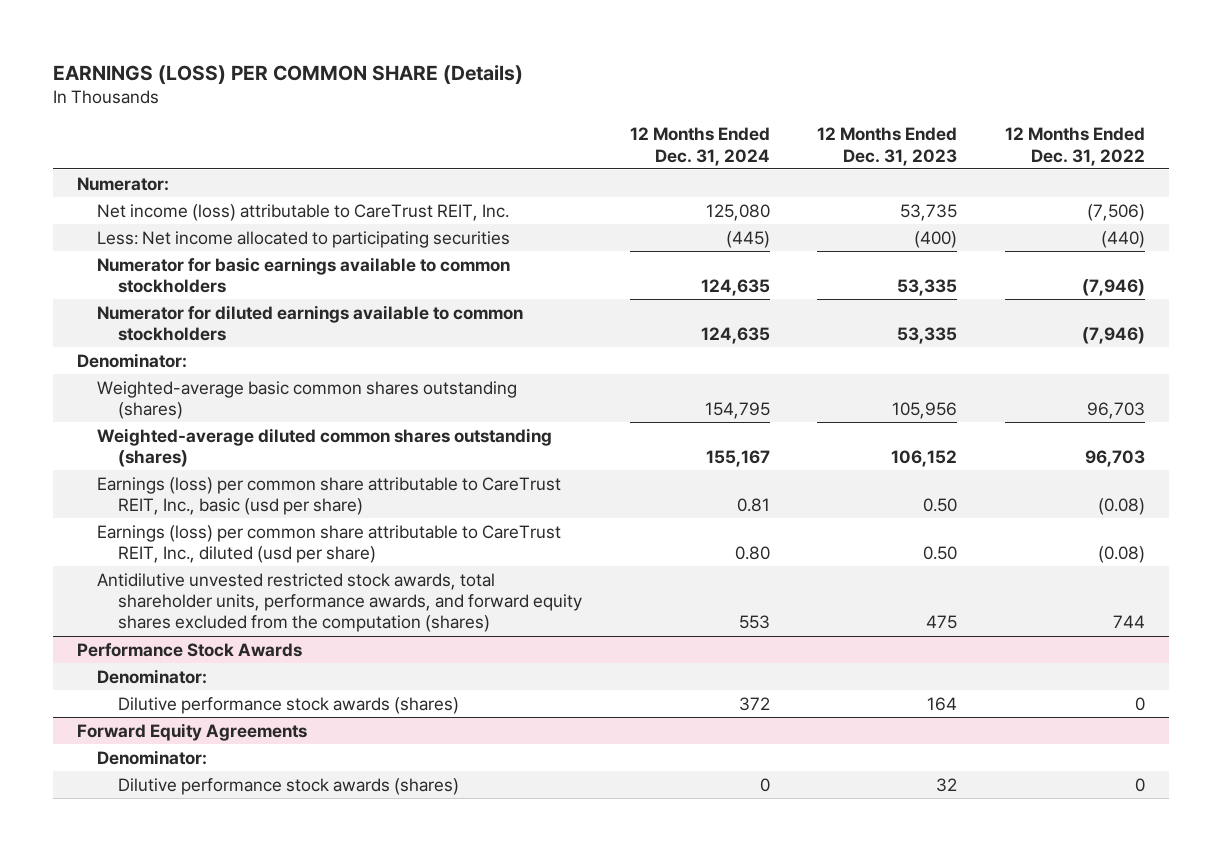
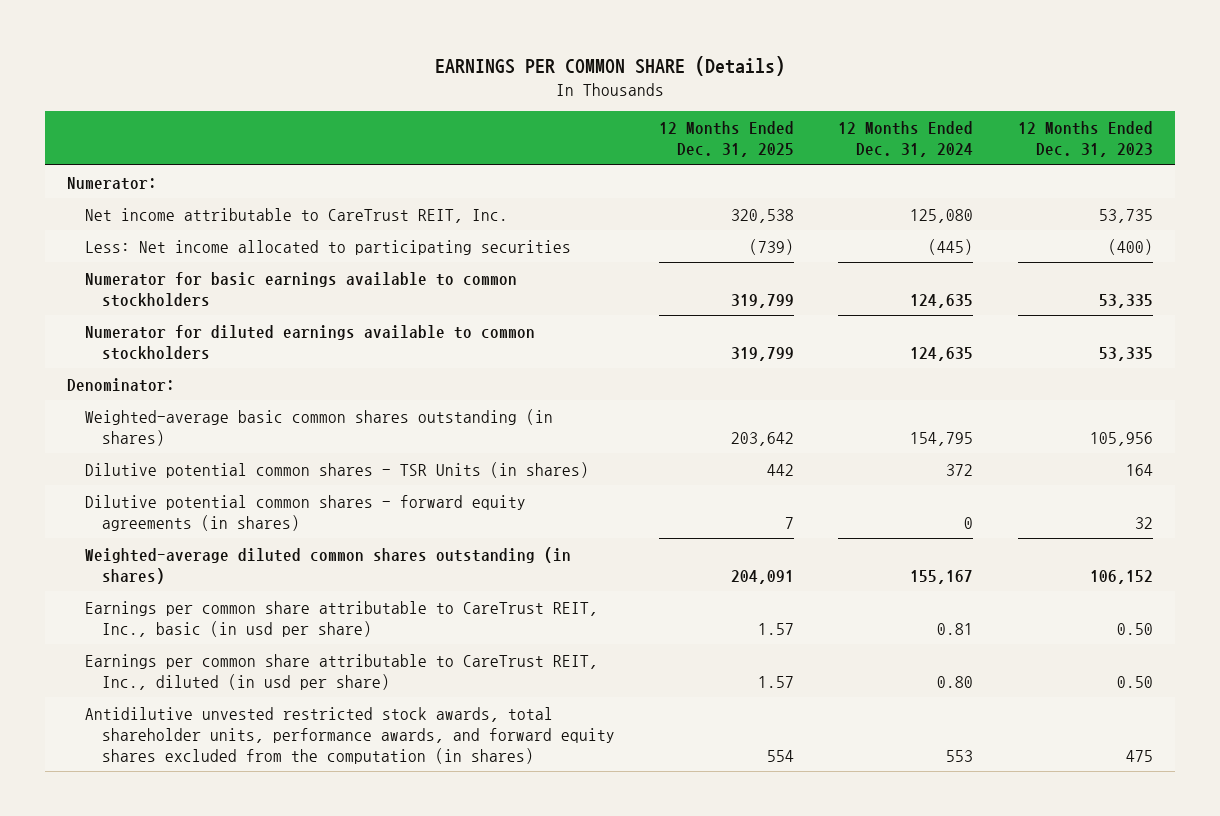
- EARNINGS (LOSS) PER COMMON SHARE (Details)
+ EARNINGS PER COMMON SHARE (Details)
- | 12 Months Ended Dec. 31, 2024 | 12 Months Ended Dec. 31, 2023 | 12 Months Ended Dec. 31, 2022
+ | 12 Months Ended Dec. 31, 2025 | 12 Months Ended Dec. 31, 2024 | 12 Months Ended Dec. 31, 2023
- Net income (loss) attributable to CareTrust REIT, Inc. | 125,080 | 53,735 | (7,506)
+ Net income attributable to CareTrust REIT, Inc. | 320,538 | 125,080 | 53,735
- Weighted-average basic common shares outstanding (shares) | 154,795 | 105,956 | 96,703
- Weighted-average diluted common shares outstanding (shares) | 155,167 | 106,152 | 96,703
- Earnings (loss) per common share attributable to CareTrust REIT, Inc., basic (usd per share) | 0.81 | 0.50 | (0.08)
- Earnings (loss) per common share attributable to CareTrust REIT, Inc., diluted (usd per share) | 0.80 | 0.50 | (0.08)
- Antidilutive unvested restricted stock awards, total shareholder units, performance awards, and forward equity shares excluded from the computation (shares) | 553 | 475 | 744
- Performance Stock Awards
- Denominator:
- Dilutive performance stock awards (shares) | 372 | 164 | 0
- Forward Equity Agreements
- Denominator:
- Dilutive performance stock awards (shares) | 0 | 32 | 0
+ Weighted-average basic common shares outstanding (in shares) | 203,642 | 154,795 | 105,956
+ Dilutive potential common shares - TSR Units (in shares) | 442 | 372 | 164
+ Dilutive potential common shares - forward equity agreements (in shares) | 7 | 0 | 32
+ Weighted-average diluted common shares outstanding (in shares) | 204,091 | 155,167 | 106,152
+ Earnings per common share attributable to CareTrust REIT, Inc., basic (in usd per share) | 1.57 | 0.81 | 0.50
+ Earnings per common share attributable to CareTrust REIT, Inc., diluted (in usd per share) | 1.57 | 0.80 | 0.50
+ Antidilutive unvested restricted stock awards, total shareholder units, performance awards, and forward equity shares excluded from the computation (in shares) | 554 | 553 | 475

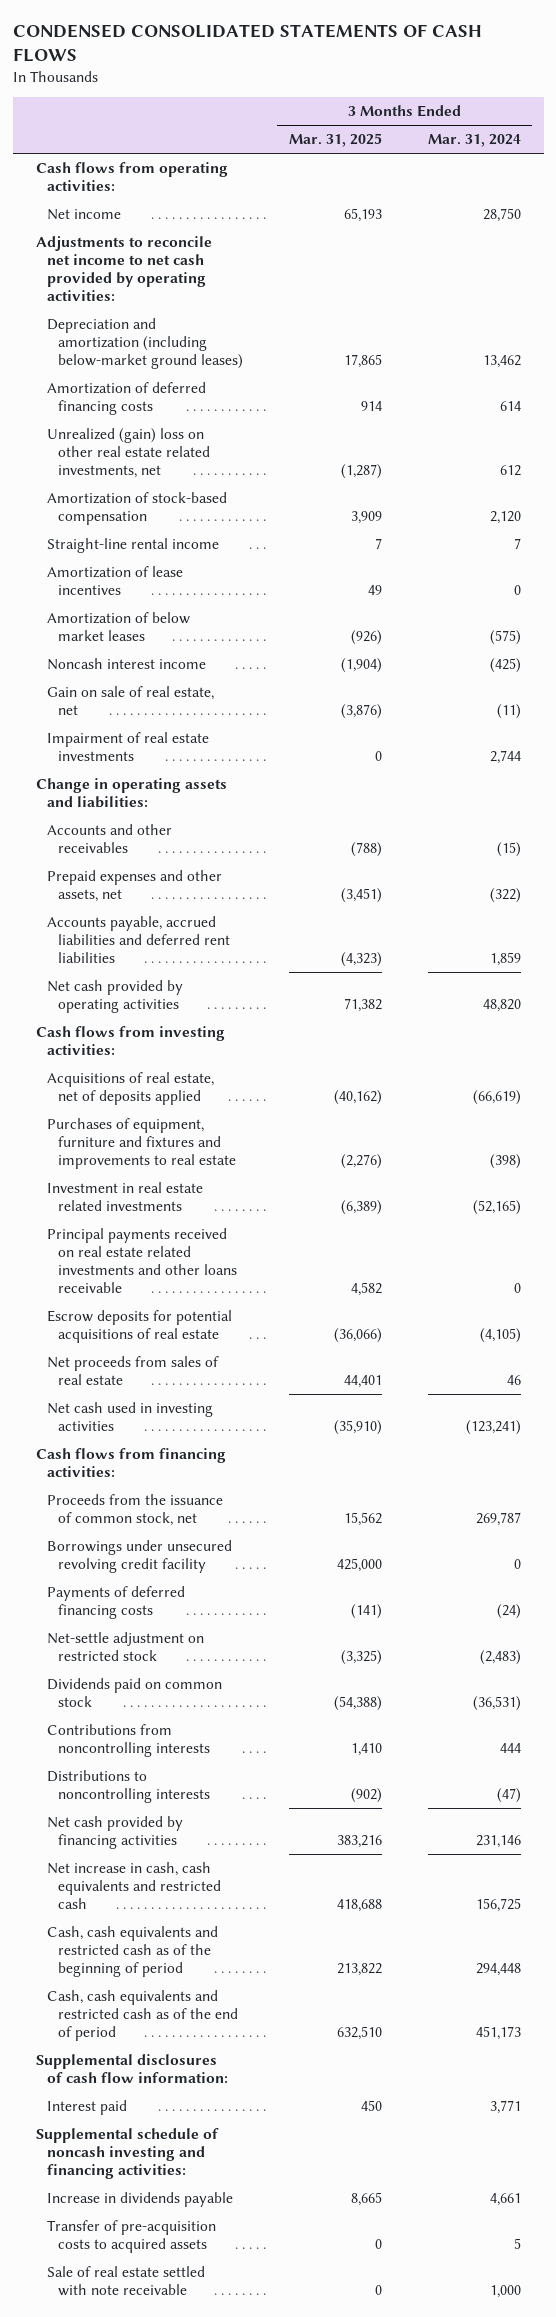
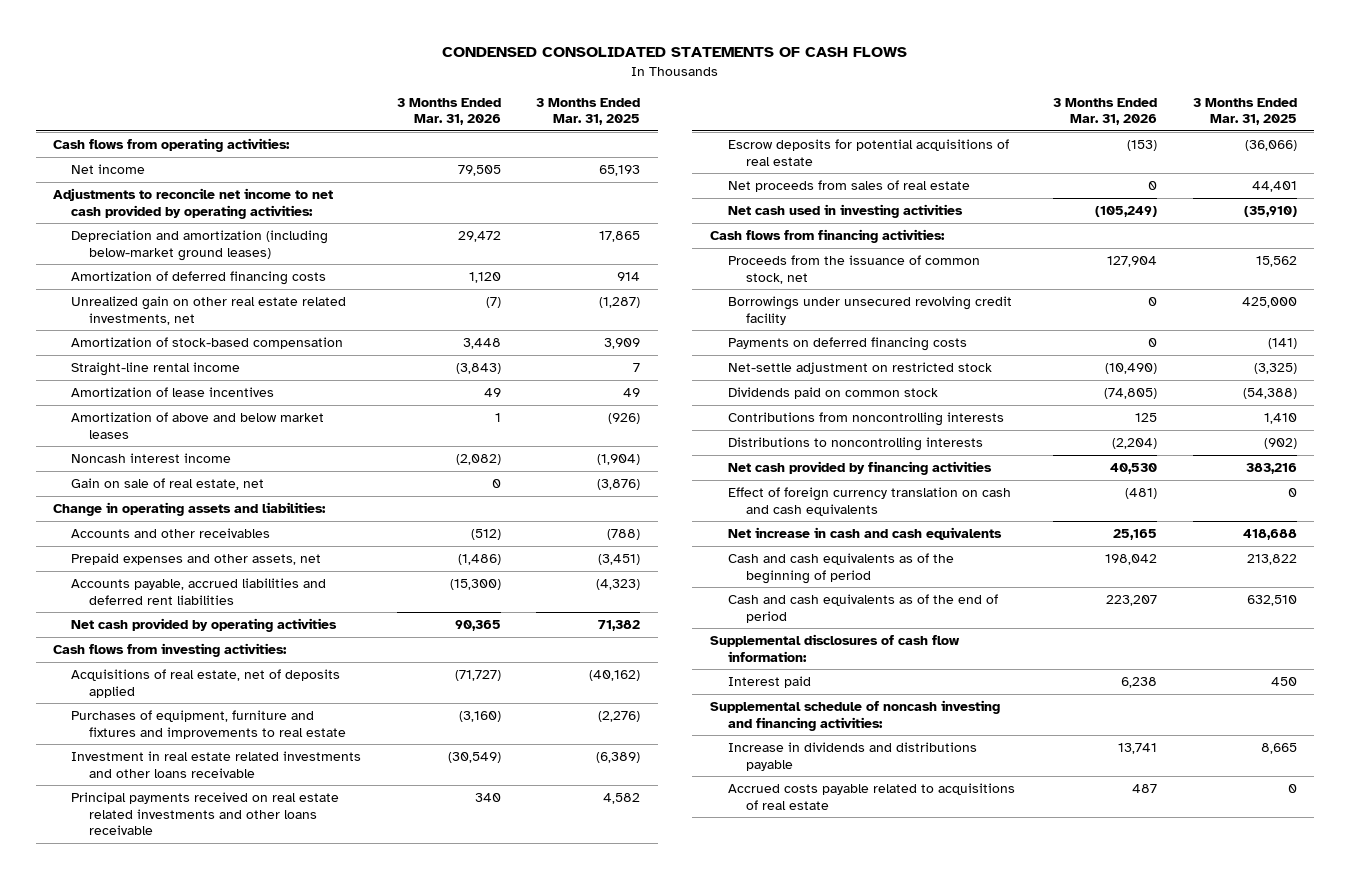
- | 3 Months Ended Mar. 31, 2025 | 3 Months Ended Mar. 31, 2024
+ | 3 Months Ended Mar. 31, 2026 | 3 Months Ended Mar. 31, 2025
- Unrealized (gain) loss on other real estate related investments, net | (1,287) | 612
+ Unrealized gain on other real estate related investments, net | (7) | (1,287)
- Amortization of below market leases | (926) | (575)
+ Amortization of above and below market leases | 1 | (926)
- Impairment of real estate investments | 0 | 2,744
- Investment in real estate related investments | (6,389) | (52,165)
+ Investment in real estate related investments and other loans receivable | (30,549) | (6,389)
- Payments of deferred financing costs | (141) | (24)
+ Payments on deferred financing costs | 0 | (141)
- Net increase in cash, cash equivalents and restricted cash | 418,688 | 156,725
- Cash, cash equivalents and restricted cash as of the beginning of period | 213,822 | 294,448
- Cash, cash equivalents and restricted cash as of the end of period | 632,510 | 451,173
+ Effect of foreign currency translation on cash and cash equivalents | (481) | 0
+ Net increase in cash and cash equivalents | 25,165 | 418,688
+ Cash and cash equivalents as of the beginning of period | 198,042 | 213,822
+ Cash and cash equivalents as of the end of period | 223,207 | 632,510
- Increase in dividends payable | 8,665 | 4,661
- Transfer of pre-acquisition costs to acquired assets | 0 | 5
- Sale of real estate settled with note receivable | 0 | 1,000
+ Increase in dividends and distributions payable | 13,741 | 8,665
+ Accrued costs payable related to acquisitions of real estate | 487 | 0

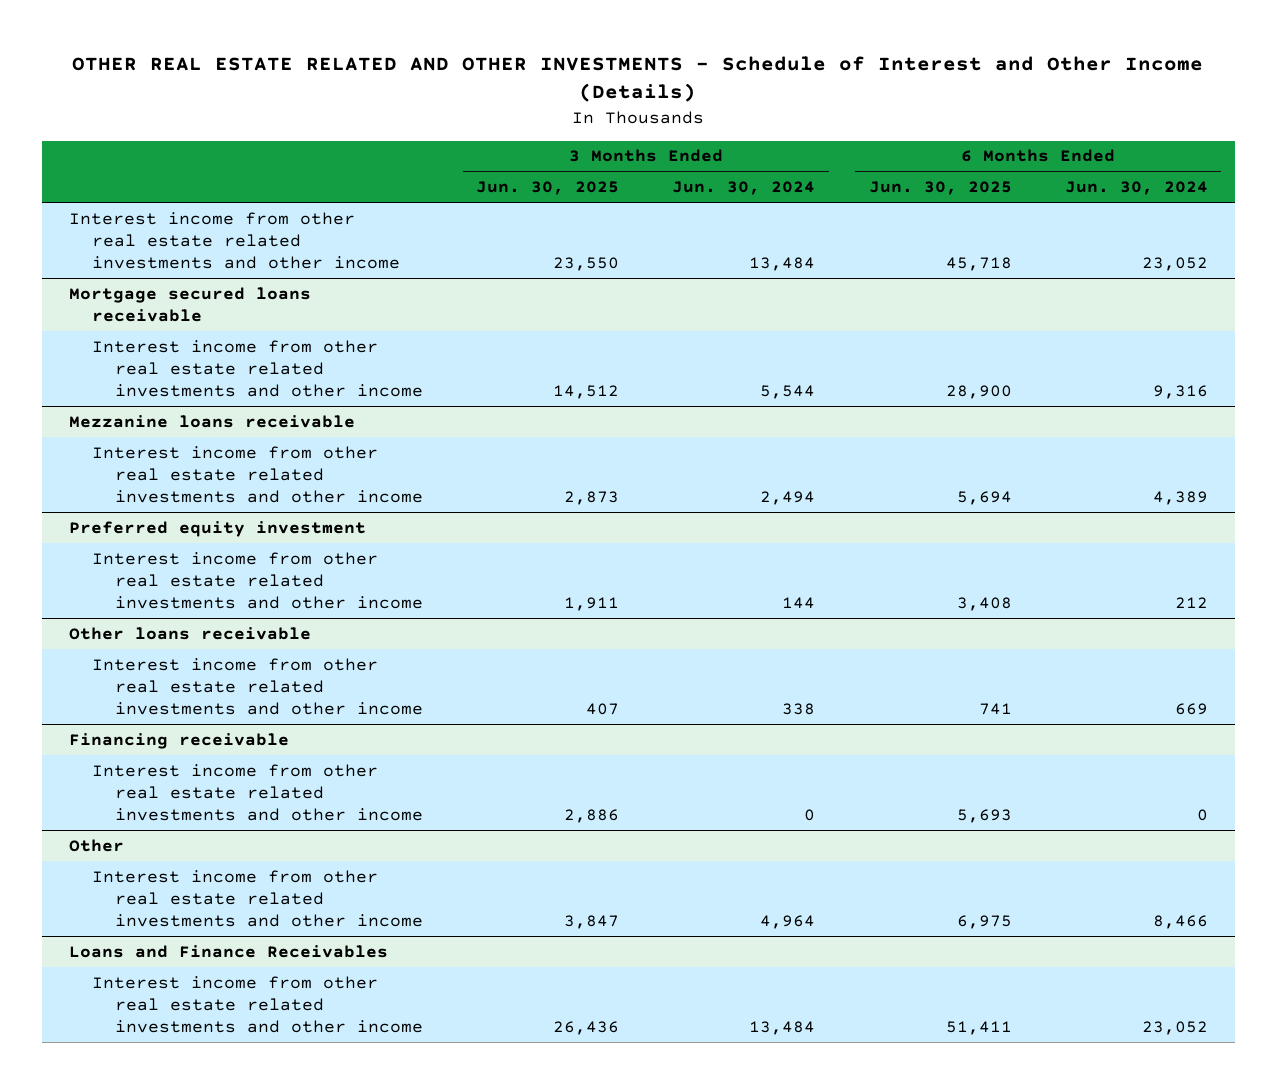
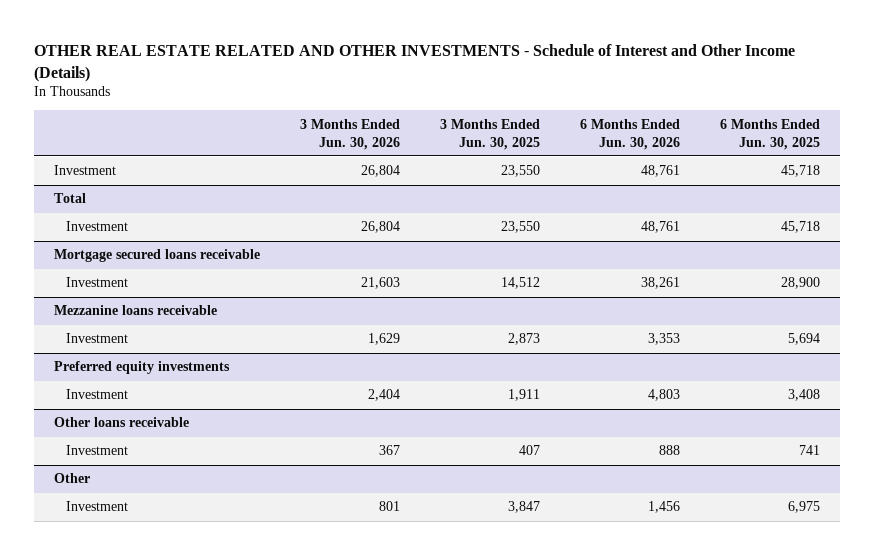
- | 3 Months Ended Jun. 30, 2025 | 3 Months Ended Jun. 30, 2024 | 6 Months Ended Jun. 30, 2025 | 6 Months Ended Jun. 30, 2024
+ | 3 Months Ended Jun. 30, 2026 | 3 Months Ended Jun. 30, 2025 | 6 Months Ended Jun. 30, 2026 | 6 Months Ended Jun. 30, 2025
- Interest income from other real estate related investments and other income | 23,550 | 13,484 | 45,718 | 23,052
+ Investment | 26,804 | 23,550 | 48,761 | 45,718
+ Total
+ Investment | 26,804 | 23,550 | 48,761 | 45,718
@ Mortgage secured loans receivable
- Interest income from other real estate related investments and other income | 14,512 | 5,544 | 28,900 | 9,316
+ Investment | 21,603 | 14,512 | 38,261 | 28,900
@ Mezzanine loans receivable
- Interest income from other real estate related investments and other income | 2,873 | 2,494 | 5,694 | 4,389
- Preferred equity investment
- Interest income from other real estate related investments and other income | 1,911 | 144 | 3,408 | 212
@ Mezzanine loans receivable
+ Investment | 1,629 | 2,873 | 3,353 | 5,694
+ Preferred equity investments
+ Investment | 2,404 | 1,911 | 4,803 | 3,408
@ Other loans receivable
- Interest income from other real estate related investments and other income | 407 | 338 | 741 | 669
- Financing receivable
- Interest income from other real estate related investments and other income | 2,886 | 0 | 5,693 | 0
@ Other loans receivable
+ Investment | 367 | 407 | 888 | 741
@ Other
- Interest income from other real estate related investments and other income | 3,847 | 4,964 | 6,975 | 8,466
- Loans and Finance Receivables
- Interest income from other real estate related investments and other income | 26,436 | 13,484 | 51,411 | 23,052
@ Other
+ Investment | 801 | 3,847 | 1,456 | 6,975

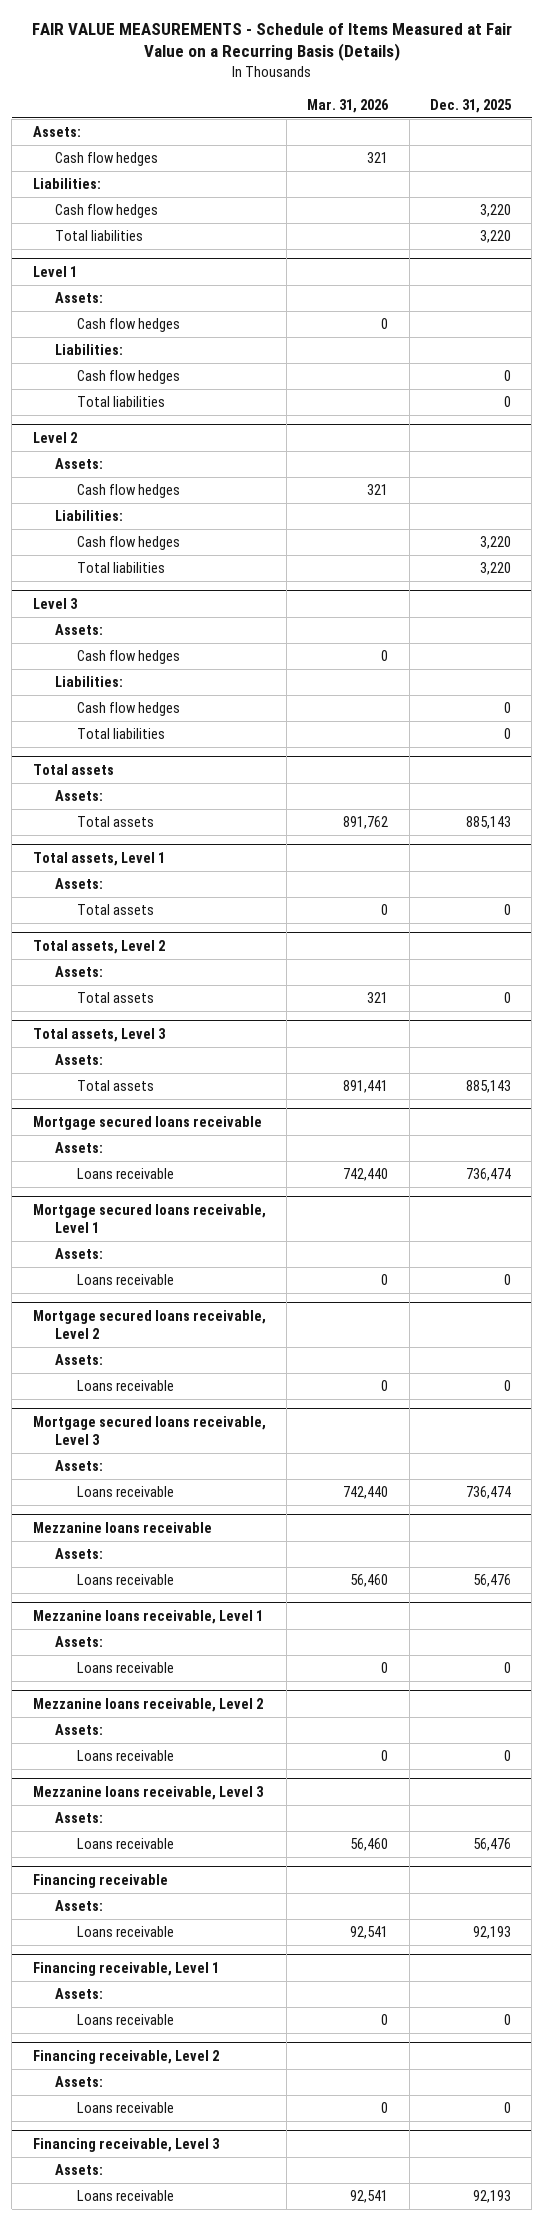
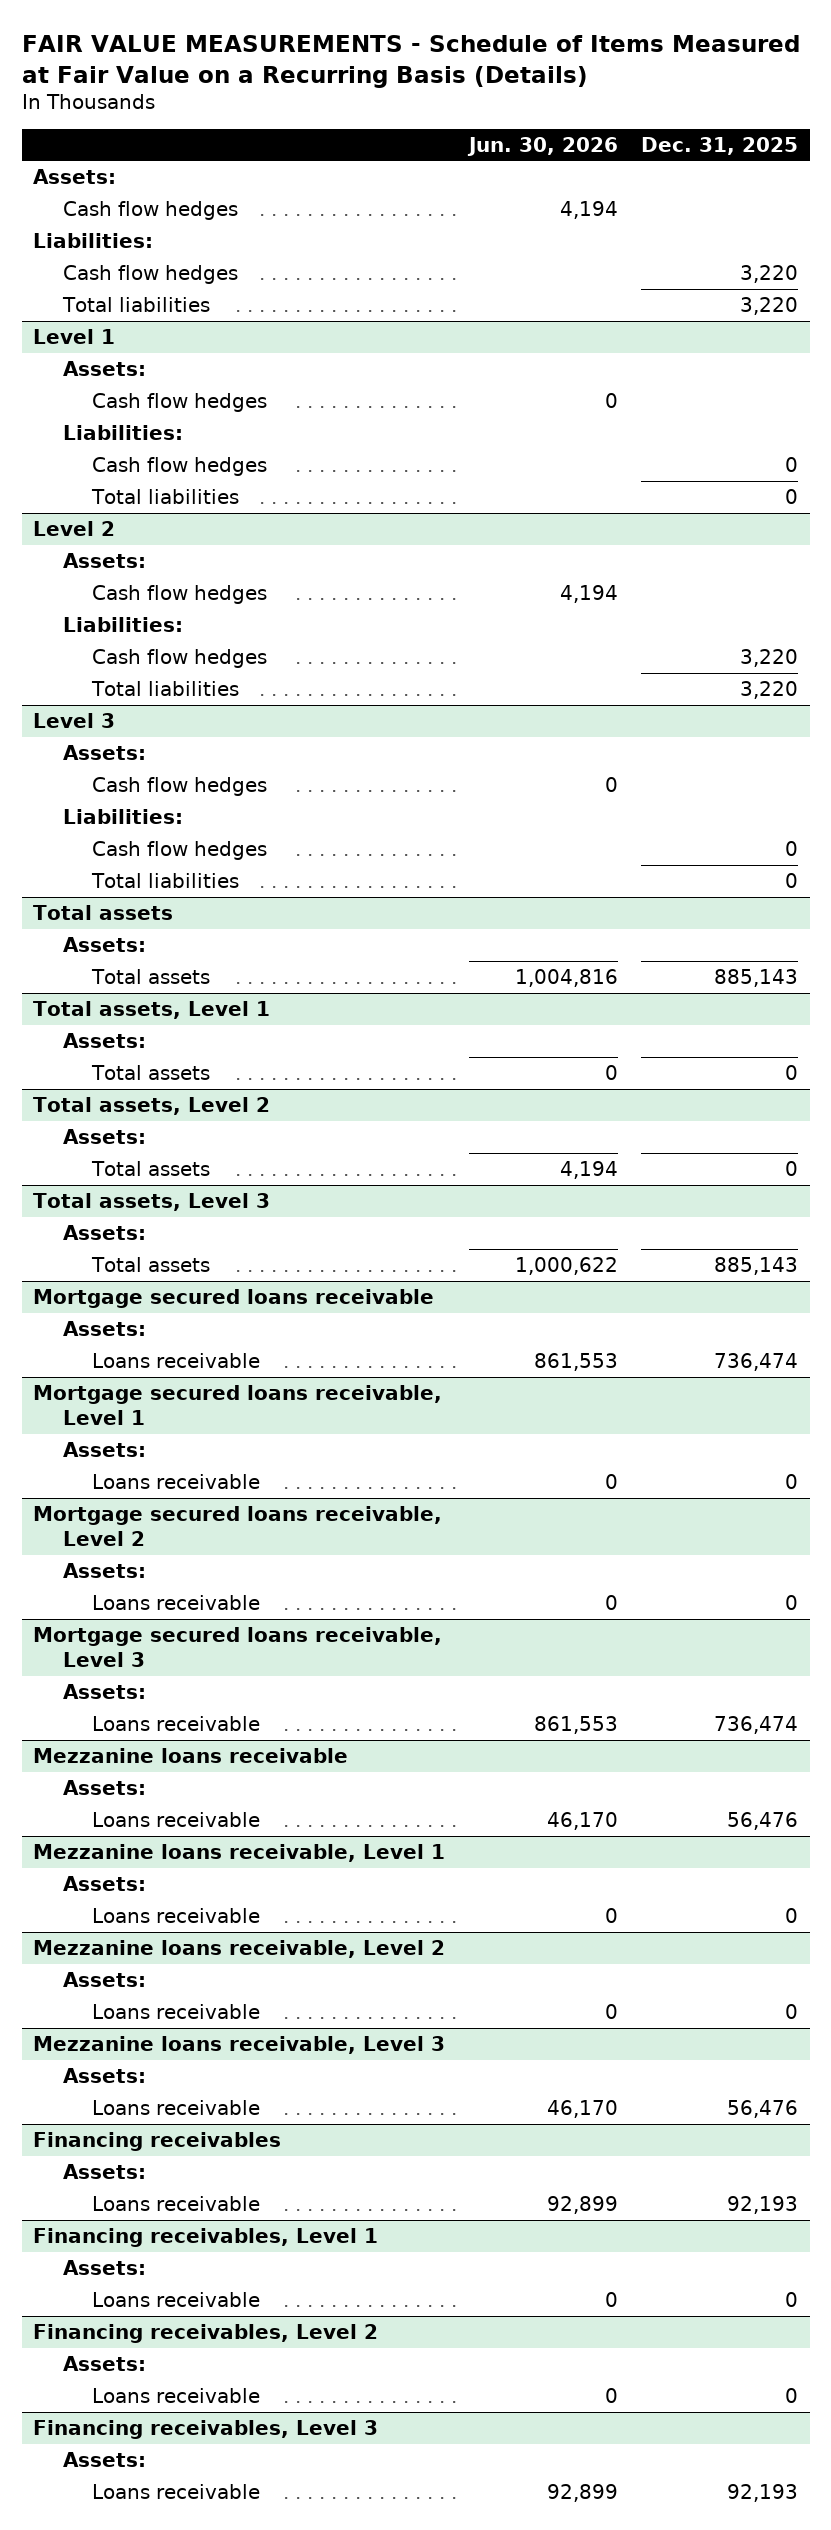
- | Mar. 31, 2026 | Dec. 31, 2025
+ | Jun. 30, 2026 | Dec. 31, 2025
- Financing receivable
+ Financing receivables
- Financing receivable, Level 1
+ Financing receivables, Level 1
- Financing receivable, Level 2
+ Financing receivables, Level 2
- Financing receivable, Level 3
+ Financing receivables, Level 3

